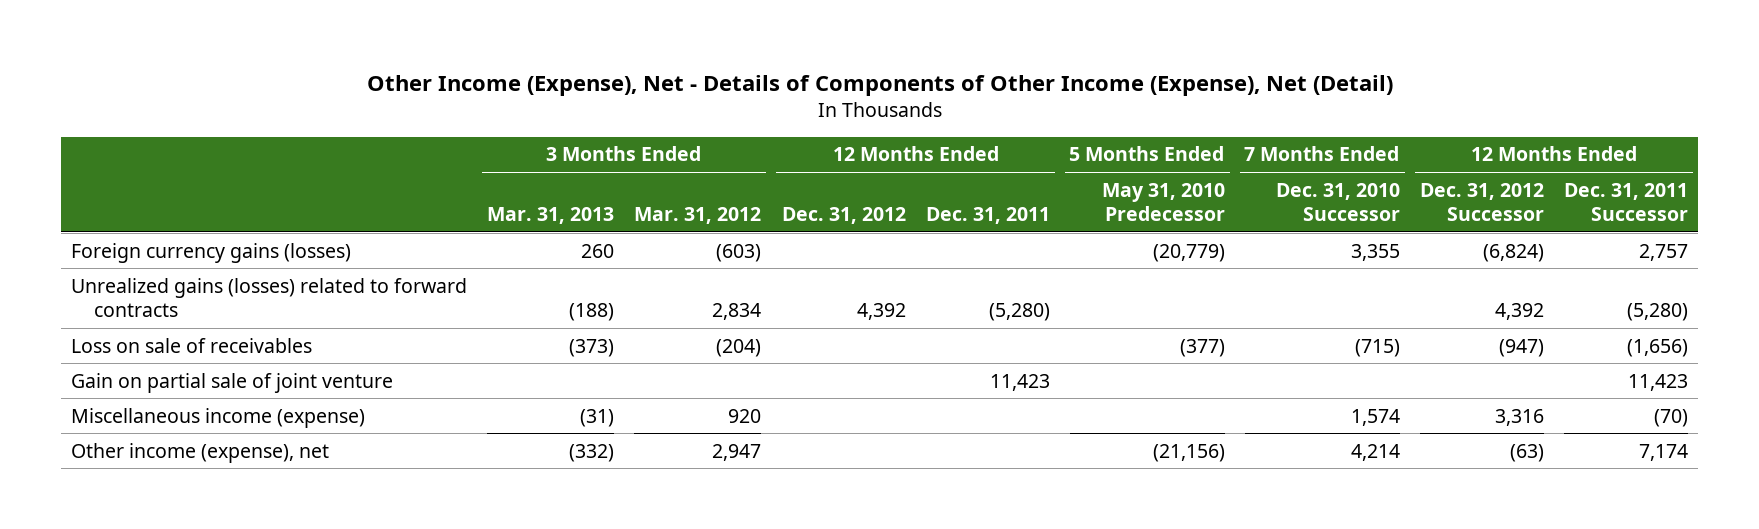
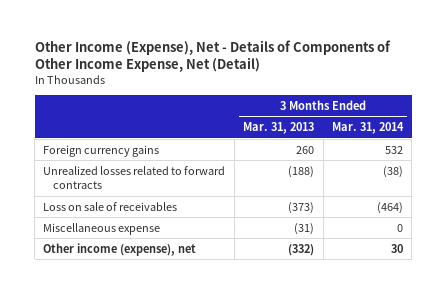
- Other Income (Expense), Net - Details of Components of Other Income (Expense), Net (Detail)
+ Other Income (Expense), Net - Details of Components of Other Income Expense, Net (Detail)
- | 3 Months Ended Mar. 31, 2013 | 3 Months Ended Mar. 31, 2012 | 12 Months Ended Dec. 31, 2012 | 12 Months Ended Dec. 31, 2011 | 5 Months Ended May 31, 2010 Predecessor | 7 Months Ended Dec. 31, 2010 Successor | 12 Months Ended Dec. 31, 2012 Successor | 12 Months Ended Dec. 31, 2011 Successor
+ | 3 Months Ended Mar. 31, 2013 | 3 Months Ended Mar. 31, 2014
- Foreign currency gains (losses) | 260 | (603) | | | (20,779) | 3,355 | (6,824) | 2,757
- Unrealized gains (losses) related to forward contracts | (188) | 2,834 | 4,392 | (5,280) | | | 4,392 | (5,280)
+ Foreign currency gains | 260 | 532
+ Unrealized losses related to forward contracts | (188) | (38)
- Gain on partial sale of joint venture | | | | 11,423 | | | | 11,423
- Miscellaneous income (expense) | (31) | 920 | | | | 1,574 | 3,316 | (70)
+ Miscellaneous expense | (31) | 0

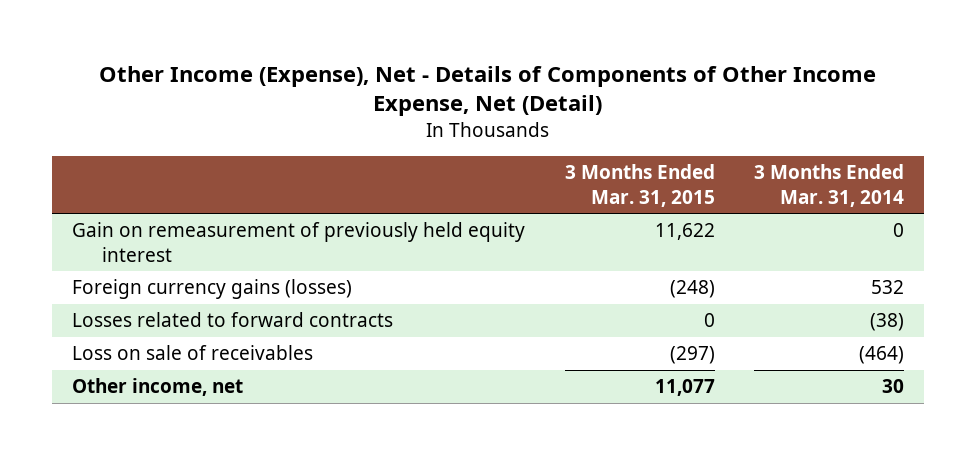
- | 3 Months Ended Mar. 31, 2013 | 3 Months Ended Mar. 31, 2014
+ | 3 Months Ended Mar. 31, 2015 | 3 Months Ended Mar. 31, 2014
- Foreign currency gains | 260 | 532
- Unrealized losses related to forward contracts | (188) | (38)
+ Gain on remeasurement of previously held equity interest | 11,622 | 0
+ Foreign currency gains (losses) | (248) | 532
+ Losses related to forward contracts | 0 | (38)
- Miscellaneous expense | (31) | 0
- Other income (expense), net | (332) | 30
+ Other income, net | 11,077 | 30

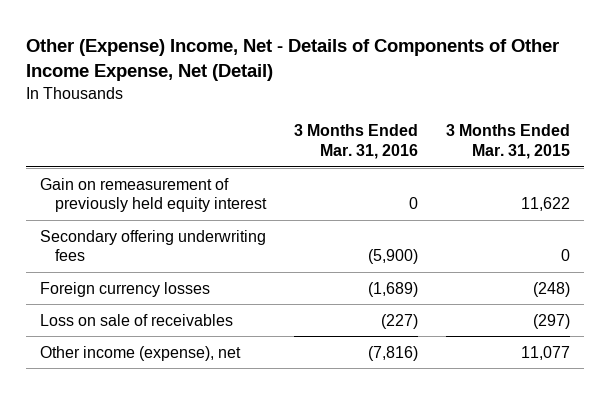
- Other Income (Expense), Net - Details of Components of Other Income Expense, Net (Detail)
+ Other (Expense) Income, Net - Details of Components of Other Income Expense, Net (Detail)
- | 3 Months Ended Mar. 31, 2015 | 3 Months Ended Mar. 31, 2014
+ | 3 Months Ended Mar. 31, 2016 | 3 Months Ended Mar. 31, 2015
- Foreign currency gains (losses) | (248) | 532
- Losses related to forward contracts | 0 | (38)
+ Secondary offering underwriting fees | (5,900) | 0
+ Foreign currency losses | (1,689) | (248)
- Other income, net | 11,077 | 30
+ Other income (expense), net | (7,816) | 11,077

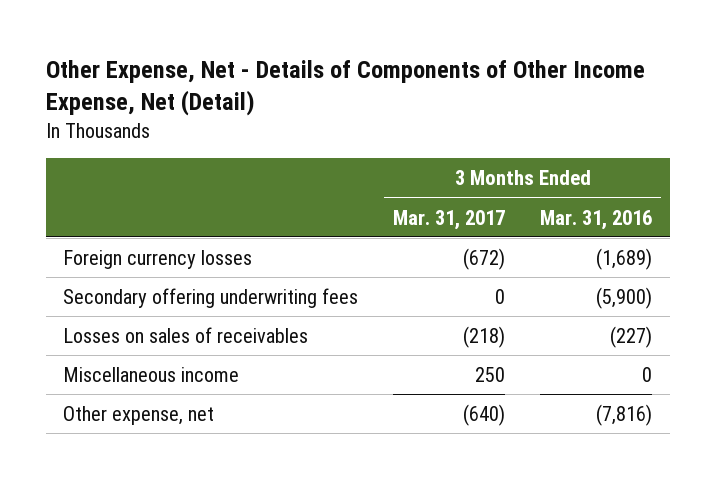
- Other (Expense) Income, Net - Details of Components of Other Income Expense, Net (Detail)
+ Other Expense, Net - Details of Components of Other Income Expense, Net (Detail)
- | 3 Months Ended Mar. 31, 2016 | 3 Months Ended Mar. 31, 2015
+ | 3 Months Ended Mar. 31, 2017 | 3 Months Ended Mar. 31, 2016
- Gain on remeasurement of previously held equity interest | 0 | 11,622
- Loss on sale of receivables | (227) | (297)
- Other income (expense), net | (7,816) | 11,077
moved down: Secondary offering underwriting fees | 0 | (5,900)
+ Losses on sales of receivables | (218) | (227)
+ Miscellaneous income | 250 | 0
+ Other expense, net | (640) | (7,816)

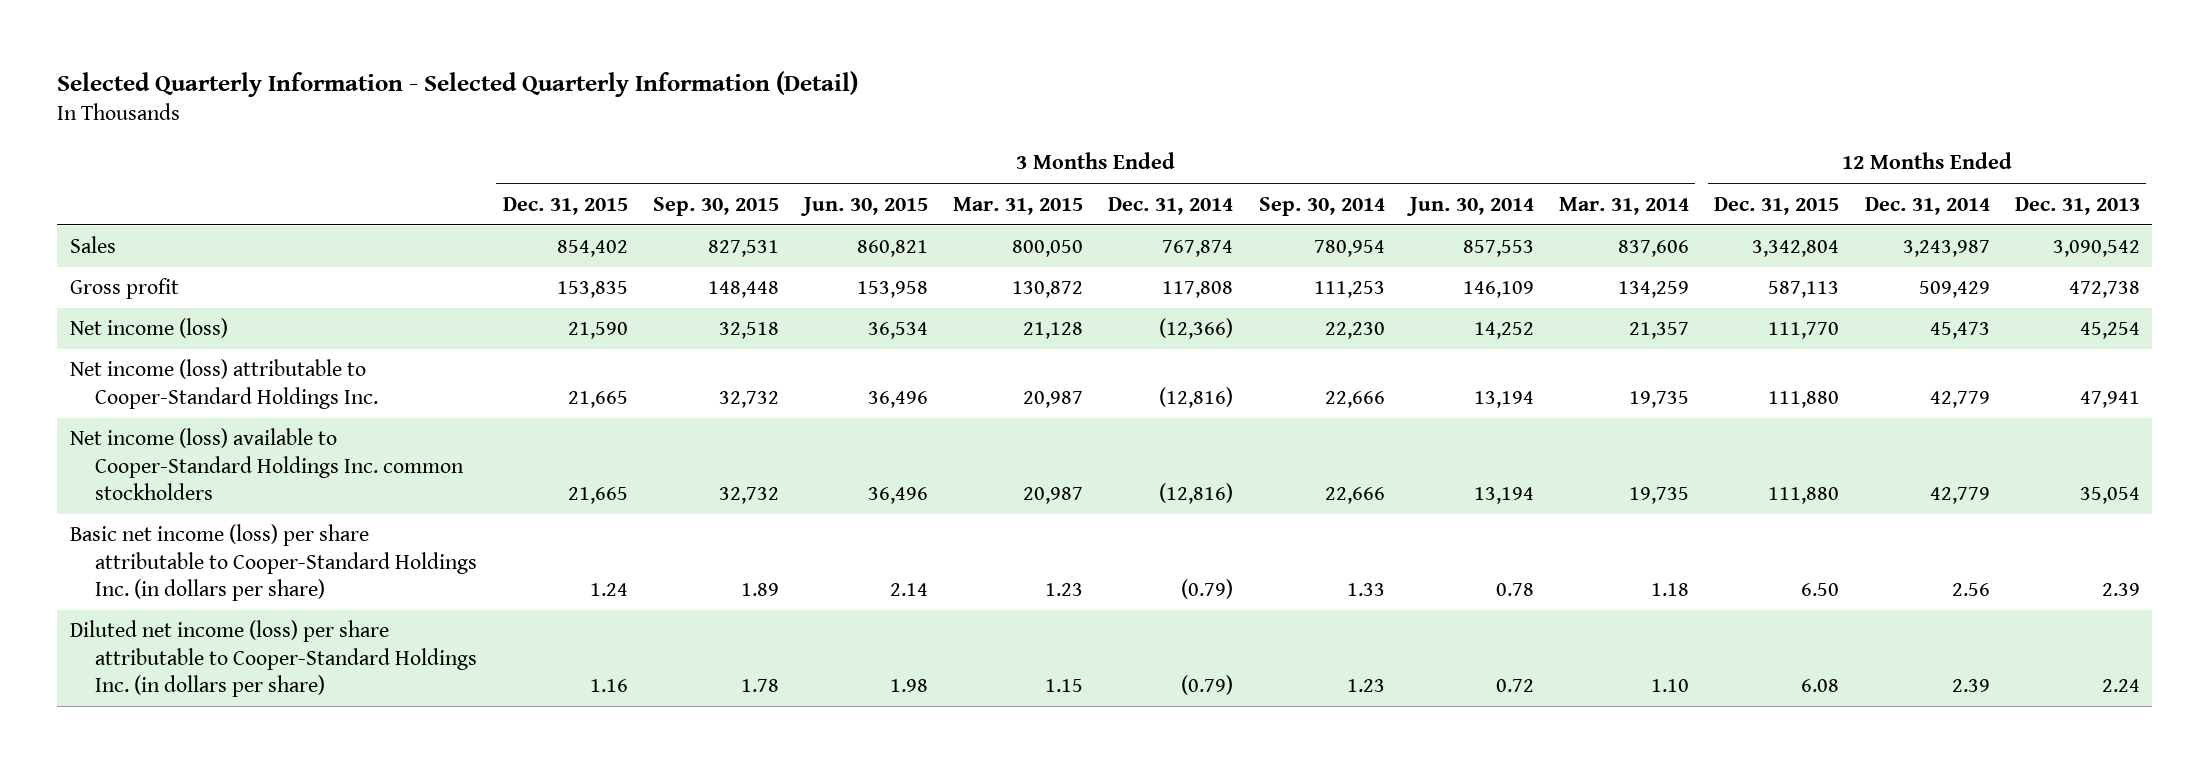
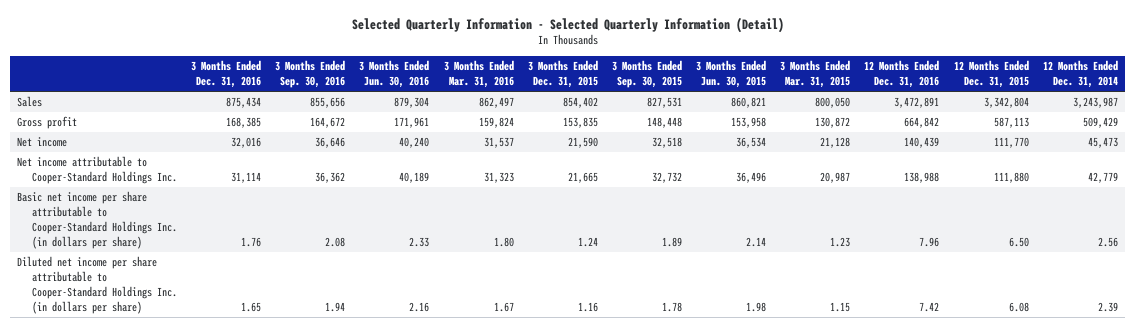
- | 3 Months Ended Dec. 31, 2015 | 3 Months Ended Sep. 30, 2015 | 3 Months Ended Jun. 30, 2015 | 3 Months Ended Mar. 31, 2015 | 3 Months Ended Dec. 31, 2014 | 3 Months Ended Sep. 30, 2014 | 3 Months Ended Jun. 30, 2014 | 3 Months Ended Mar. 31, 2014 | 12 Months Ended Dec. 31, 2015 | 12 Months Ended Dec. 31, 2014 | 12 Months Ended Dec. 31, 2013
+ | 3 Months Ended Dec. 31, 2016 | 3 Months Ended Sep. 30, 2016 | 3 Months Ended Jun. 30, 2016 | 3 Months Ended Mar. 31, 2016 | 3 Months Ended Dec. 31, 2015 | 3 Months Ended Sep. 30, 2015 | 3 Months Ended Jun. 30, 2015 | 3 Months Ended Mar. 31, 2015 | 12 Months Ended Dec. 31, 2016 | 12 Months Ended Dec. 31, 2015 | 12 Months Ended Dec. 31, 2014
- Net income (loss) | 21,590 | 32,518 | 36,534 | 21,128 | (12,366) | 22,230 | 14,252 | 21,357 | 111,770 | 45,473 | 45,254
- Net income (loss) attributable to Cooper-Standard Holdings Inc. | 21,665 | 32,732 | 36,496 | 20,987 | (12,816) | 22,666 | 13,194 | 19,735 | 111,880 | 42,779 | 47,941
- Net income (loss) available to Cooper-Standard Holdings Inc. common stockholders | 21,665 | 32,732 | 36,496 | 20,987 | (12,816) | 22,666 | 13,194 | 19,735 | 111,880 | 42,779 | 35,054
- Basic net income (loss) per share attributable to Cooper-Standard Holdings Inc. (in dollars per share) | 1.24 | 1.89 | 2.14 | 1.23 | (0.79) | 1.33 | 0.78 | 1.18 | 6.50 | 2.56 | 2.39
- Diluted net income (loss) per share attributable to Cooper-Standard Holdings Inc. (in dollars per share) | 1.16 | 1.78 | 1.98 | 1.15 | (0.79) | 1.23 | 0.72 | 1.10 | 6.08 | 2.39 | 2.24
+ Net income | 32,016 | 36,646 | 40,240 | 31,537 | 21,590 | 32,518 | 36,534 | 21,128 | 140,439 | 111,770 | 45,473
+ Net income attributable to Cooper-Standard Holdings Inc. | 31,114 | 36,362 | 40,189 | 31,323 | 21,665 | 32,732 | 36,496 | 20,987 | 138,988 | 111,880 | 42,779
+ Basic net income per share attributable to Cooper-Standard Holdings Inc. (in dollars per share) | 1.76 | 2.08 | 2.33 | 1.80 | 1.24 | 1.89 | 2.14 | 1.23 | 7.96 | 6.50 | 2.56
+ Diluted net income per share attributable to Cooper-Standard Holdings Inc. (in dollars per share) | 1.65 | 1.94 | 2.16 | 1.67 | 1.16 | 1.78 | 1.98 | 1.15 | 7.42 | 6.08 | 2.39

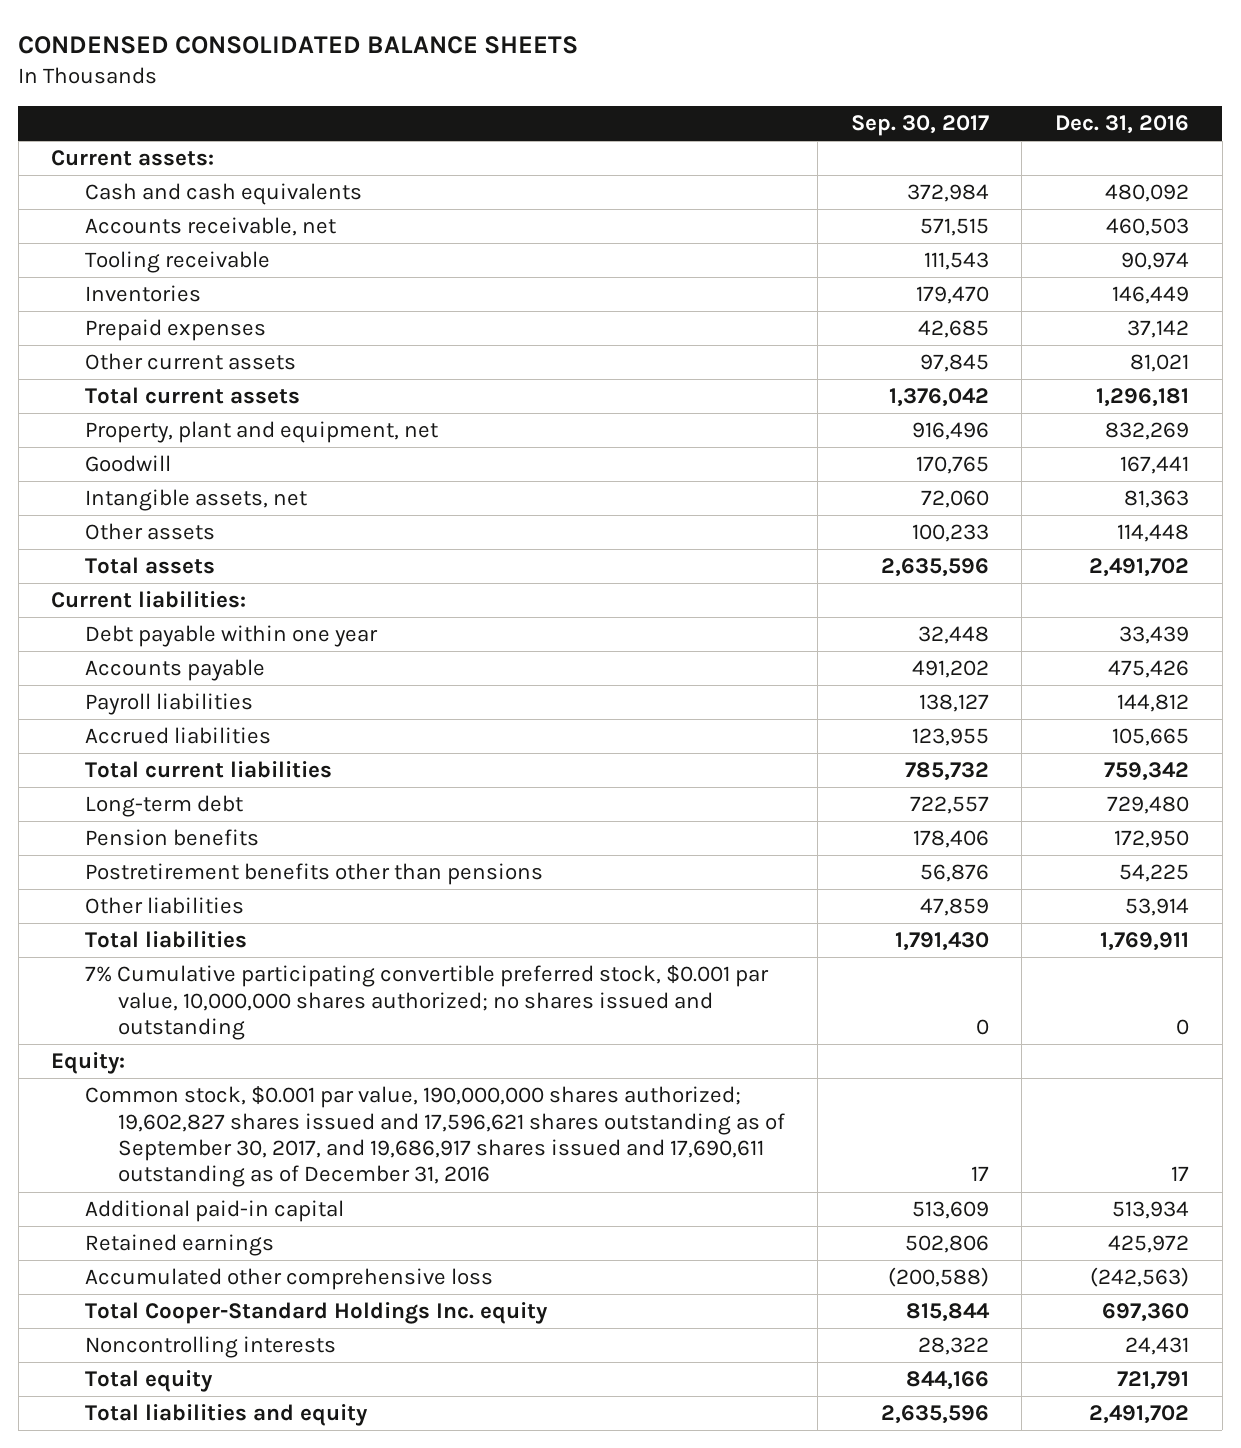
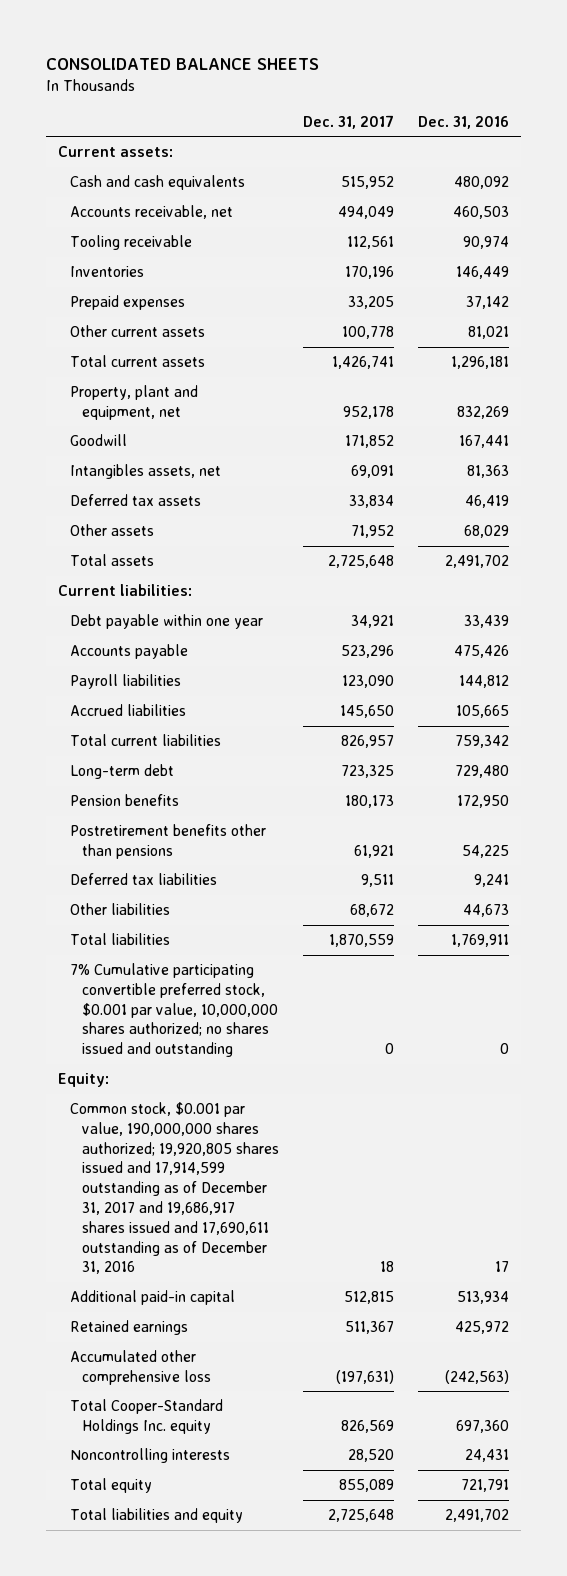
- CONDENSED CONSOLIDATED BALANCE SHEETS
+ CONSOLIDATED BALANCE SHEETS
- | Sep. 30, 2017 | Dec. 31, 2016
+ | Dec. 31, 2017 | Dec. 31, 2016
- Intangible assets, net | 72,060 | 81,363
- Other assets | 100,233 | 114,448
+ Intangibles assets, net | 69,091 | 81,363
+ Deferred tax assets | 33,834 | 46,419
+ Other assets | 71,952 | 68,029
- Other liabilities | 47,859 | 53,914
+ Deferred tax liabilities | 9,511 | 9,241
+ Other liabilities | 68,672 | 44,673
- Common stock, $0.001 par value, 190,000,000 shares authorized; 19,602,827 shares issued and 17,596,621 shares outstanding as of September 30, 2017, and 19,686,917 shares issued and 17,690,611 outstanding as of December 31, 2016 | 17 | 17
+ Common stock, $0.001 par value, 190,000,000 shares authorized; 19,920,805 shares issued and 17,914,599 outstanding as of December 31, 2017 and 19,686,917 shares issued and 17,690,611 outstanding as of December 31, 2016 | 18 | 17

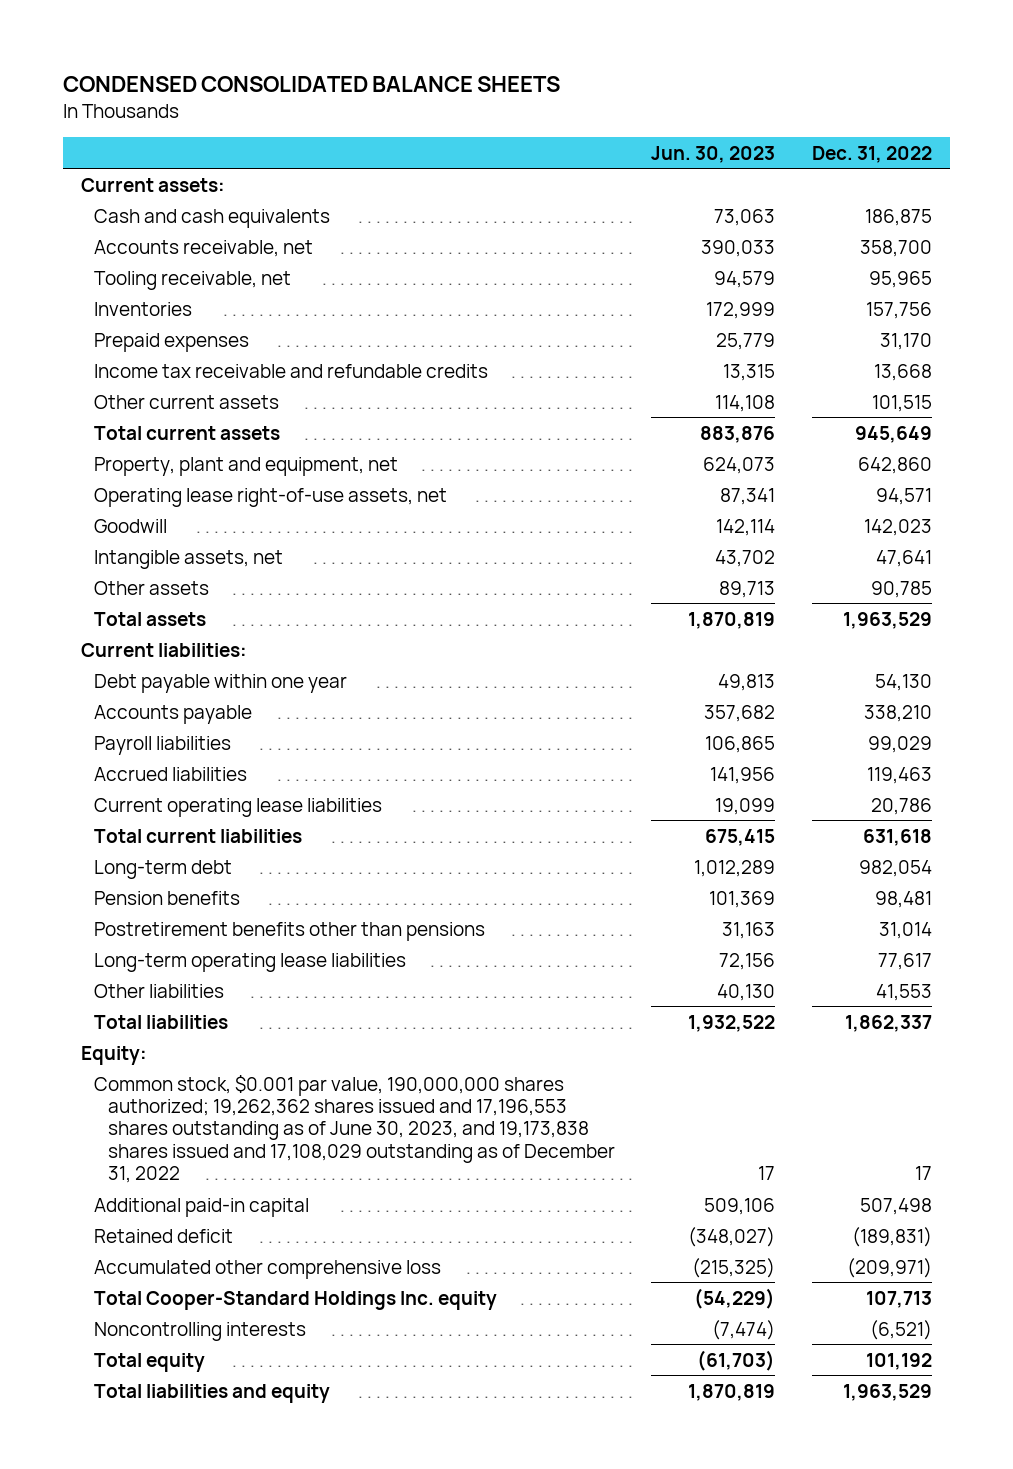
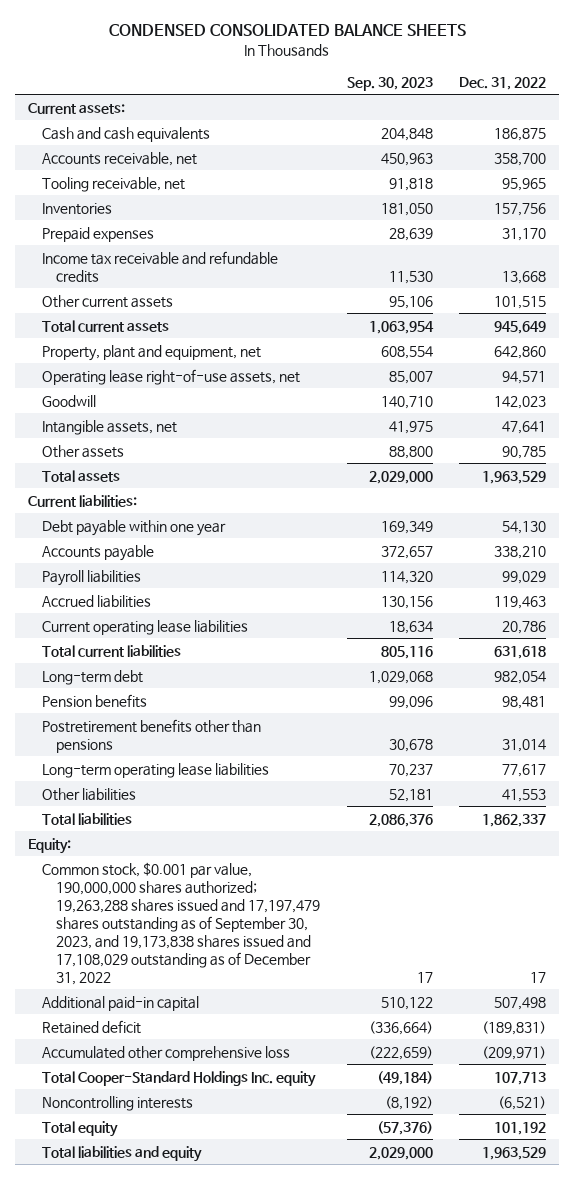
- | Jun. 30, 2023 | Dec. 31, 2022
+ | Sep. 30, 2023 | Dec. 31, 2022
- Common stock, $0.001 par value, 190,000,000 shares authorized; 19,262,362 shares issued and 17,196,553 shares outstanding as of June 30, 2023, and 19,173,838 shares issued and 17,108,029 outstanding as of December 31, 2022 | 17 | 17
+ Common stock, $0.001 par value, 190,000,000 shares authorized; 19,263,288 shares issued and 17,197,479 shares outstanding as of September 30, 2023, and 19,173,838 shares issued and 17,108,029 outstanding as of December 31, 2022 | 17 | 17

